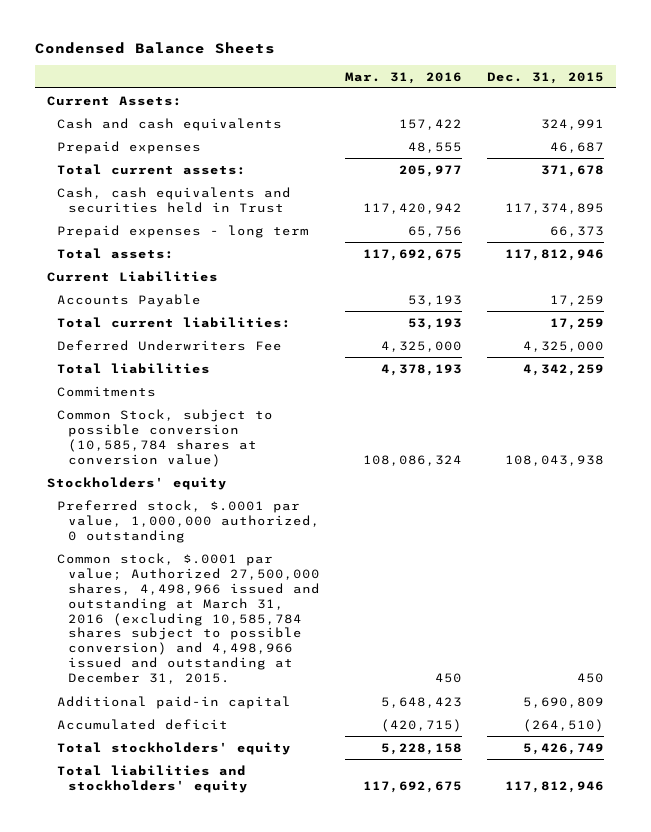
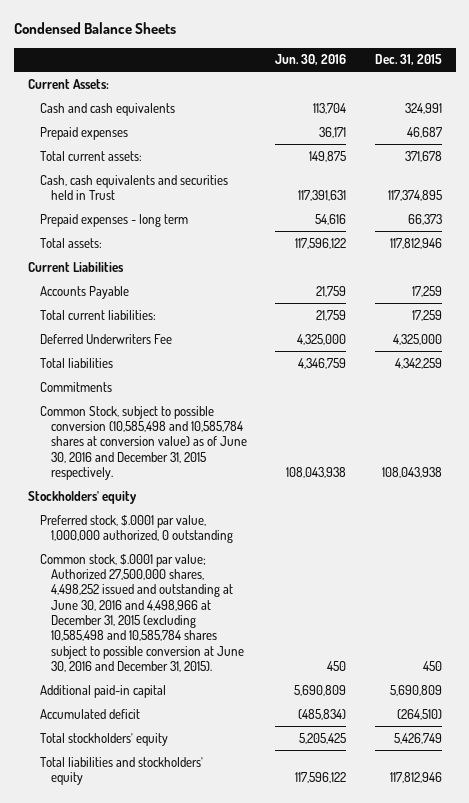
- | Mar. 31, 2016 | Dec. 31, 2015
+ | Jun. 30, 2016 | Dec. 31, 2015
- Common Stock, subject to possible conversion (10,585,784 shares at conversion value) | 108,086,324 | 108,043,938
+ Common Stock, subject to possible conversion (10,585,498 and 10,585,784 shares at conversion value) as of June 30, 2016 and December 31, 2015 respectively. | 108,043,938 | 108,043,938
- Common stock, $.0001 par value; Authorized 27,500,000 shares, 4,498,966 issued and outstanding at March 31, 2016 (excluding 10,585,784 shares subject to possible conversion) and 4,498,966 issued and outstanding at December 31, 2015. | 450 | 450
+ Common stock, $.0001 par value; Authorized 27,500,000 shares, 4,498,252 issued and outstanding at June 30, 2016 and 4,498,966 at December 31, 2015 (excluding 10,585,498 and 10,585,784 shares subject to possible conversion at June 30, 2016 and December 31, 2015). | 450 | 450

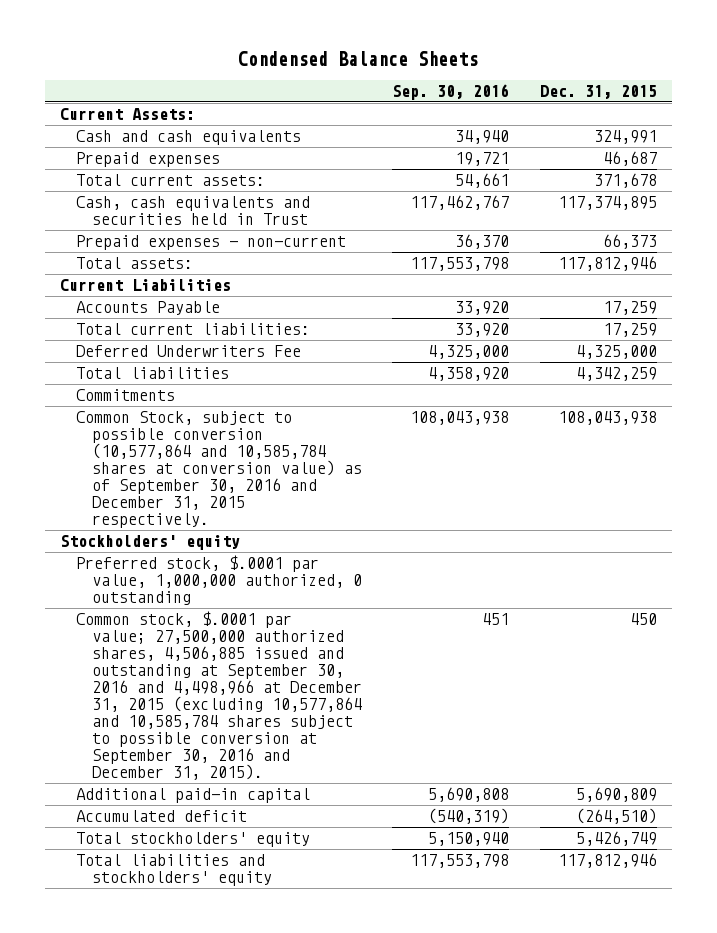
- | Jun. 30, 2016 | Dec. 31, 2015
+ | Sep. 30, 2016 | Dec. 31, 2015
- Prepaid expenses - long term | 54,616 | 66,373
+ Prepaid expenses - non-current | 36,370 | 66,373
- Common Stock, subject to possible conversion (10,585,498 and 10,585,784 shares at conversion value) as of June 30, 2016 and December 31, 2015 respectively. | 108,043,938 | 108,043,938
+ Common Stock, subject to possible conversion (10,577,864 and 10,585,784 shares at conversion value) as of September 30, 2016 and December 31, 2015 respectively. | 108,043,938 | 108,043,938
- Common stock, $.0001 par value; Authorized 27,500,000 shares, 4,498,252 issued and outstanding at June 30, 2016 and 4,498,966 at December 31, 2015 (excluding 10,585,498 and 10,585,784 shares subject to possible conversion at June 30, 2016 and December 31, 2015). | 450 | 450
+ Common stock, $.0001 par value; 27,500,000 authorized shares, 4,506,885 issued and outstanding at September 30, 2016 and 4,498,966 at December 31, 2015 (excluding 10,577,864 and 10,585,784 shares subject to possible conversion at September 30, 2016 and December 31, 2015). | 451 | 450

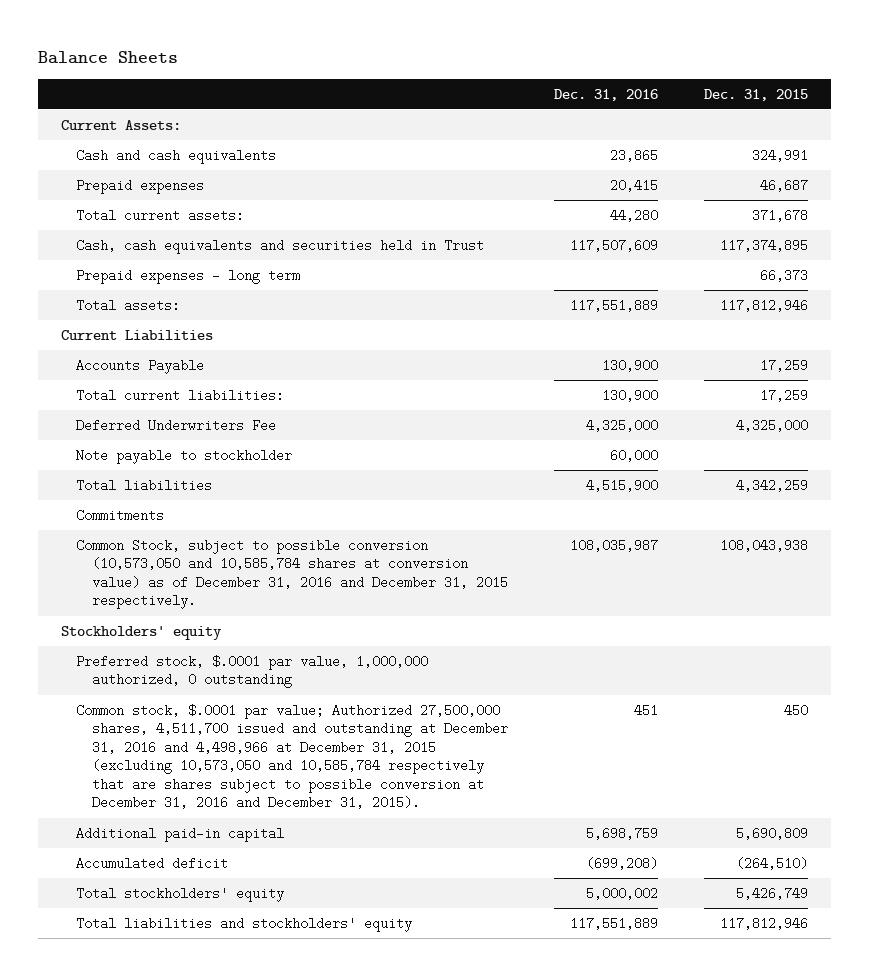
- Condensed Balance Sheets
+ Balance Sheets
- | Sep. 30, 2016 | Dec. 31, 2015
+ | Dec. 31, 2016 | Dec. 31, 2015
- Prepaid expenses - non-current | 36,370 | 66,373
+ Prepaid expenses - long term | | 66,373
+ Note payable to stockholder | 60,000 |
- Common Stock, subject to possible conversion (10,577,864 and 10,585,784 shares at conversion value) as of September 30, 2016 and December 31, 2015 respectively. | 108,043,938 | 108,043,938
+ Common Stock, subject to possible conversion (10,573,050 and 10,585,784 shares at conversion value) as of December 31, 2016 and December 31, 2015 respectively. | 108,035,987 | 108,043,938
- Common stock, $.0001 par value; 27,500,000 authorized shares, 4,506,885 issued and outstanding at September 30, 2016 and 4,498,966 at December 31, 2015 (excluding 10,577,864 and 10,585,784 shares subject to possible conversion at September 30, 2016 and December 31, 2015). | 451 | 450
+ Common stock, $.0001 par value; Authorized 27,500,000 shares, 4,511,700 issued and outstanding at December 31, 2016 and 4,498,966 at December 31, 2015 (excluding 10,573,050 and 10,585,784 respectively that are shares subject to possible conversion at December 31, 2016 and December 31, 2015). | 451 | 450

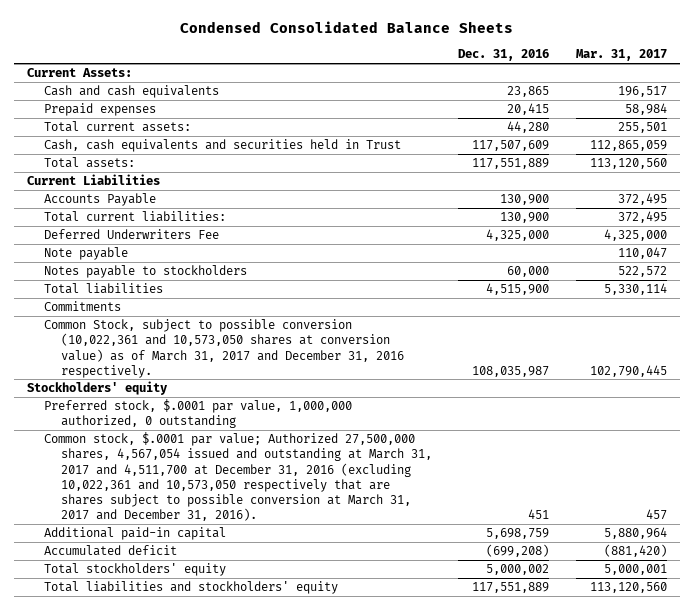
- Balance Sheets
+ Condensed Consolidated Balance Sheets
- | Dec. 31, 2016 | Dec. 31, 2015
+ | Dec. 31, 2016 | Mar. 31, 2017
- Prepaid expenses - long term | | 66,373
- Note payable to stockholder | 60,000 |
+ Note payable | | 110,047
+ Notes payable to stockholders | 60,000 | 522,572
- Common Stock, subject to possible conversion (10,573,050 and 10,585,784 shares at conversion value) as of December 31, 2016 and December 31, 2015 respectively. | 108,035,987 | 108,043,938
+ Common Stock, subject to possible conversion (10,022,361 and 10,573,050 shares at conversion value) as of March 31, 2017 and December 31, 2016 respectively. | 108,035,987 | 102,790,445
- Common stock, $.0001 par value; Authorized 27,500,000 shares, 4,511,700 issued and outstanding at December 31, 2016 and 4,498,966 at December 31, 2015 (excluding 10,573,050 and 10,585,784 respectively that are shares subject to possible conversion at December 31, 2016 and December 31, 2015). | 451 | 450
+ Common stock, $.0001 par value; Authorized 27,500,000 shares, 4,567,054 issued and outstanding at March 31, 2017 and 4,511,700 at December 31, 2016 (excluding 10,022,361 and 10,573,050 respectively that are shares subject to possible conversion at March 31, 2017 and December 31, 2016). | 451 | 457

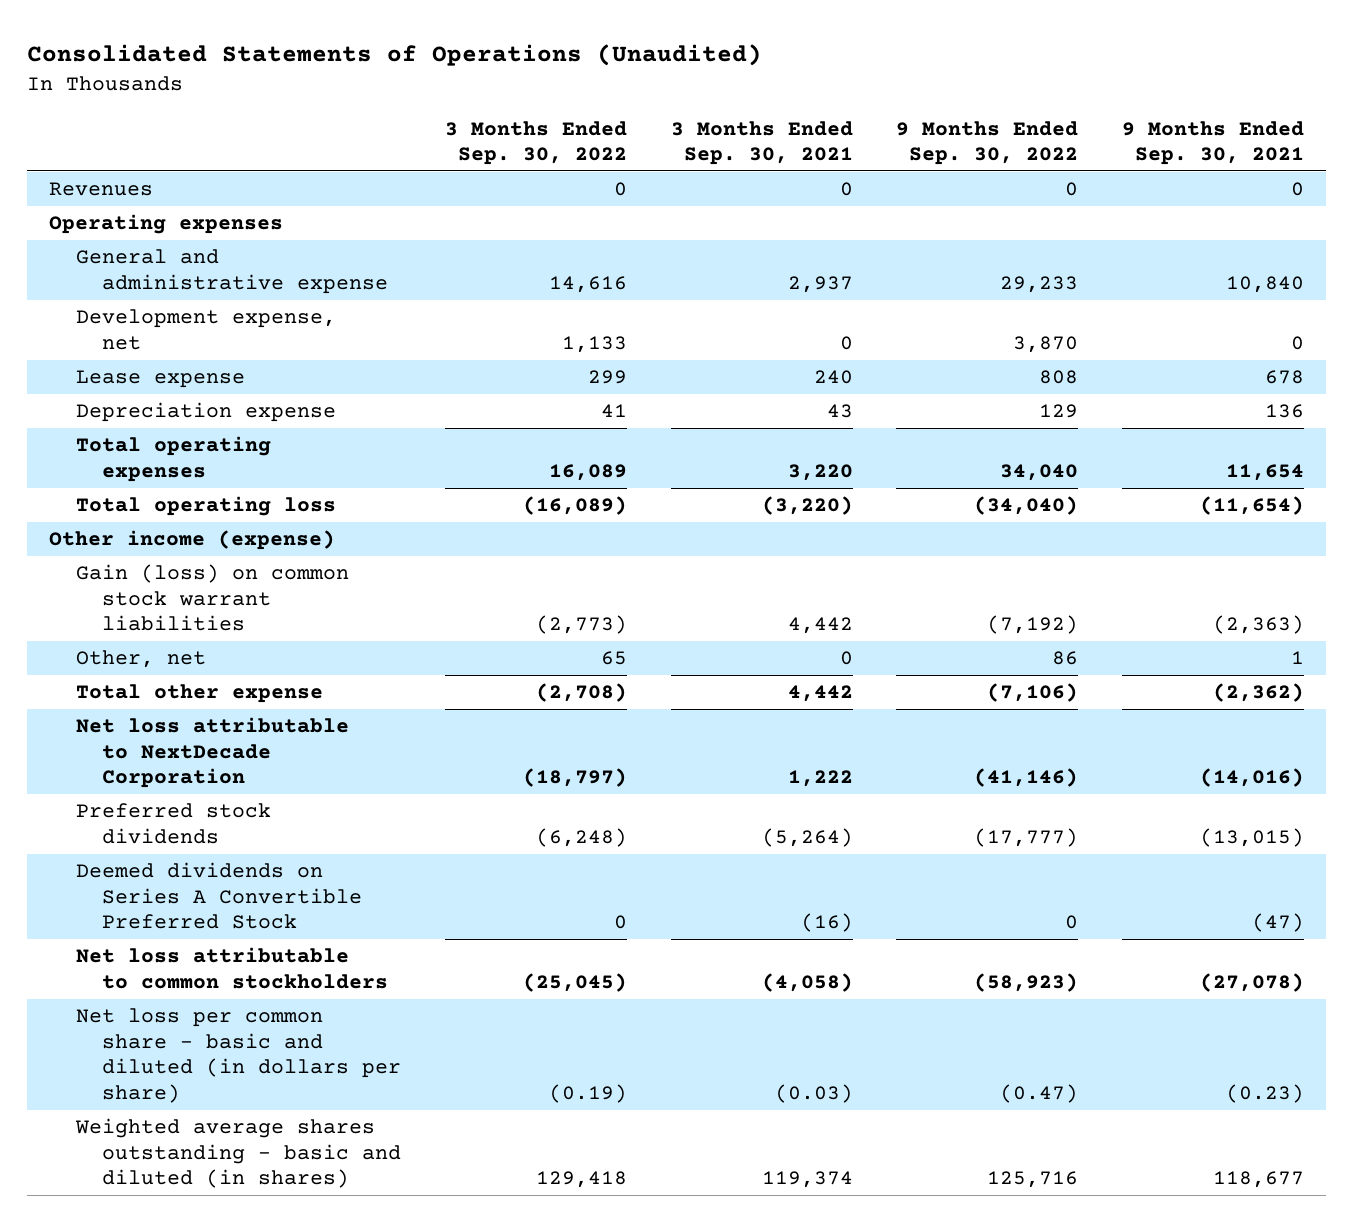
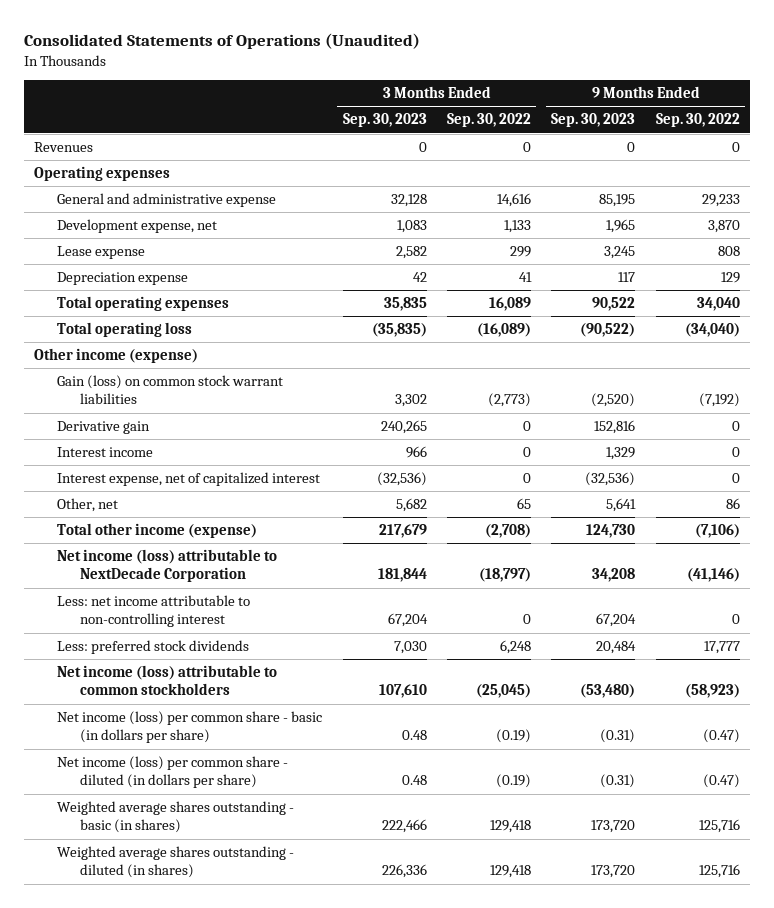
- | 3 Months Ended Sep. 30, 2022 | 3 Months Ended Sep. 30, 2021 | 9 Months Ended Sep. 30, 2022 | 9 Months Ended Sep. 30, 2021
+ | 3 Months Ended Sep. 30, 2023 | 3 Months Ended Sep. 30, 2022 | 9 Months Ended Sep. 30, 2023 | 9 Months Ended Sep. 30, 2022
+ Derivative gain | 240,265 | 0 | 152,816 | 0
+ Interest income | 966 | 0 | 1,329 | 0
+ Interest expense, net of capitalized interest | (32,536) | 0 | (32,536) | 0
- Total other expense | (2,708) | 4,442 | (7,106) | (2,362)
- Net loss attributable to NextDecade Corporation | (18,797) | 1,222 | (41,146) | (14,016)
- Preferred stock dividends | (6,248) | (5,264) | (17,777) | (13,015)
- Deemed dividends on Series A Convertible Preferred Stock | 0 | (16) | 0 | (47)
- Net loss attributable to common stockholders | (25,045) | (4,058) | (58,923) | (27,078)
- Net loss per common share - basic and diluted (in dollars per share) | (0.19) | (0.03) | (0.47) | (0.23)
- Weighted average shares outstanding - basic and diluted (in shares) | 129,418 | 119,374 | 125,716 | 118,677
+ Total other income (expense) | 217,679 | (2,708) | 124,730 | (7,106)
+ Net income (loss) attributable to NextDecade Corporation | 181,844 | (18,797) | 34,208 | (41,146)
+ Less: net income attributable to non-controlling interest | 67,204 | 0 | 67,204 | 0
+ Less: preferred stock dividends | 7,030 | 6,248 | 20,484 | 17,777
+ Net income (loss) attributable to common stockholders | 107,610 | (25,045) | (53,480) | (58,923)
+ Net income (loss) per common share - basic (in dollars per share) | 0.48 | (0.19) | (0.31) | (0.47)
+ Net income (loss) per common share - diluted (in dollars per share) | 0.48 | (0.19) | (0.31) | (0.47)
+ Weighted average shares outstanding - basic (in shares) | 222,466 | 129,418 | 173,720 | 125,716
+ Weighted average shares outstanding - diluted (in shares) | 226,336 | 129,418 | 173,720 | 125,716

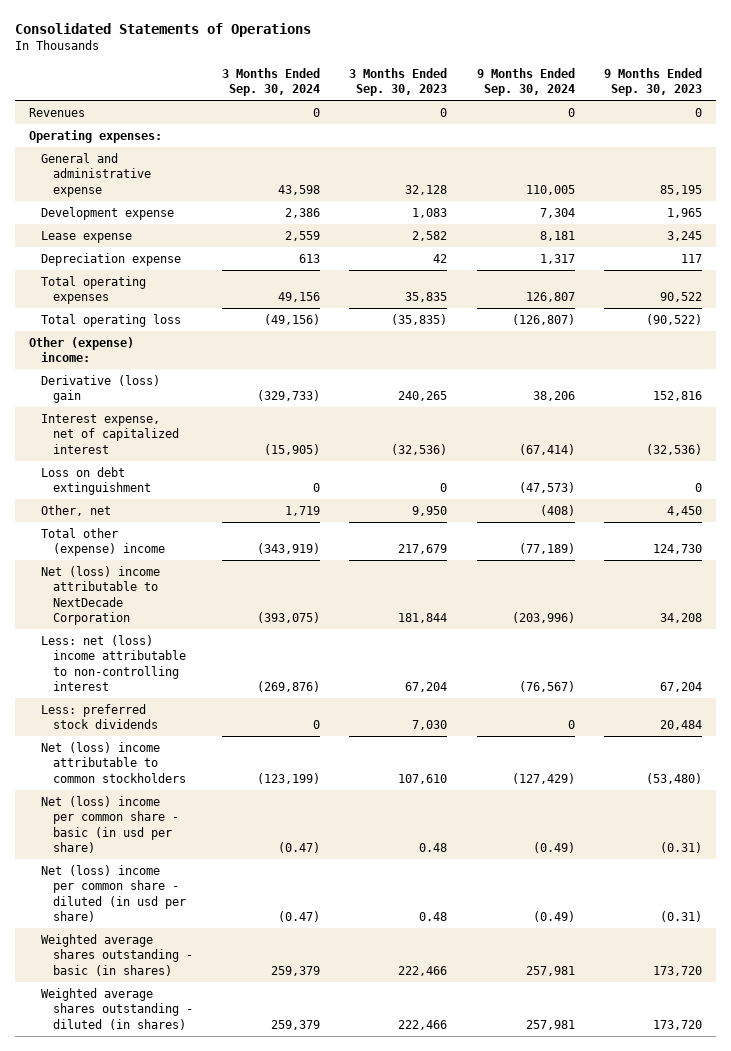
- Consolidated Statements of Operations (Unaudited)
+ Consolidated Statements of Operations
- | 3 Months Ended Sep. 30, 2023 | 3 Months Ended Sep. 30, 2022 | 9 Months Ended Sep. 30, 2023 | 9 Months Ended Sep. 30, 2022
+ | 3 Months Ended Sep. 30, 2024 | 3 Months Ended Sep. 30, 2023 | 9 Months Ended Sep. 30, 2024 | 9 Months Ended Sep. 30, 2023
- Operating expenses
+ Operating expenses:
- Development expense, net | 1,083 | 1,133 | 1,965 | 3,870
+ Development expense | 2,386 | 1,083 | 7,304 | 1,965
- Other income (expense)
- Gain (loss) on common stock warrant liabilities | 3,302 | (2,773) | (2,520) | (7,192)
- Derivative gain | 240,265 | 0 | 152,816 | 0
- Interest income | 966 | 0 | 1,329 | 0
+ Other (expense) income:
+ Derivative (loss) gain | (329,733) | 240,265 | 38,206 | 152,816
- Other, net | 5,682 | 65 | 5,641 | 86
- Total other income (expense) | 217,679 | (2,708) | 124,730 | (7,106)
- Net income (loss) attributable to NextDecade Corporation | 181,844 | (18,797) | 34,208 | (41,146)
- Less: net income attributable to non-controlling interest | 67,204 | 0 | 67,204 | 0
+ Loss on debt extinguishment | 0 | 0 | (47,573) | 0
+ Other, net | 1,719 | 9,950 | (408) | 4,450
+ Total other (expense) income | (343,919) | 217,679 | (77,189) | 124,730
+ Net (loss) income attributable to NextDecade Corporation | (393,075) | 181,844 | (203,996) | 34,208
+ Less: net (loss) income attributable to non-controlling interest | (269,876) | 67,204 | (76,567) | 67,204
- Net income (loss) attributable to common stockholders | 107,610 | (25,045) | (53,480) | (58,923)
- Net income (loss) per common share - basic (in dollars per share) | 0.48 | (0.19) | (0.31) | (0.47)
- Net income (loss) per common share - diluted (in dollars per share) | 0.48 | (0.19) | (0.31) | (0.47)
+ Net (loss) income attributable to common stockholders | (123,199) | 107,610 | (127,429) | (53,480)
+ Net (loss) income per common share - basic (in usd per share) | (0.47) | 0.48 | (0.49) | (0.31)
+ Net (loss) income per common share - diluted (in usd per share) | (0.47) | 0.48 | (0.49) | (0.31)
- Weighted average shares outstanding - diluted (in shares) | 226,336 | 129,418 | 173,720 | 125,716
+ Weighted average shares outstanding - diluted (in shares) | 259,379 | 222,466 | 257,981 | 173,720

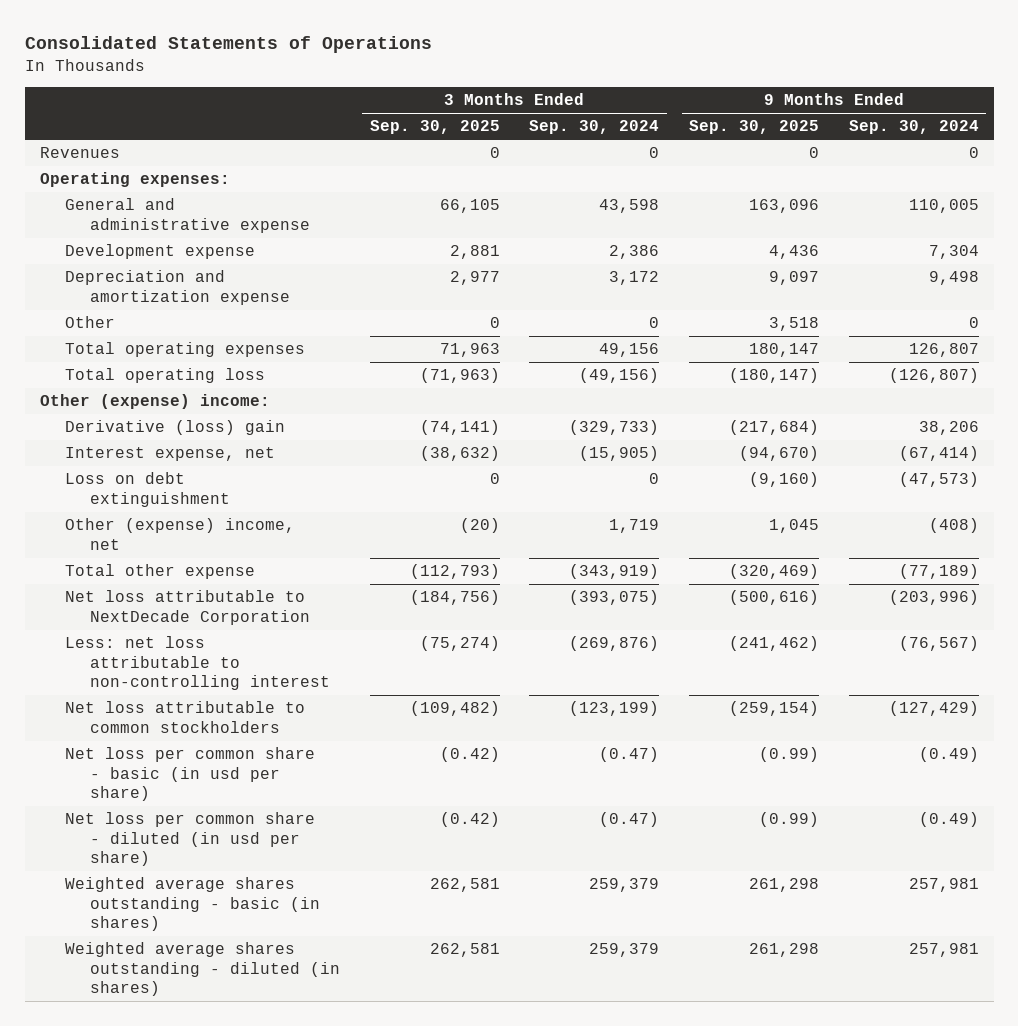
- | 3 Months Ended Sep. 30, 2024 | 3 Months Ended Sep. 30, 2023 | 9 Months Ended Sep. 30, 2024 | 9 Months Ended Sep. 30, 2023
+ | 3 Months Ended Sep. 30, 2025 | 3 Months Ended Sep. 30, 2024 | 9 Months Ended Sep. 30, 2025 | 9 Months Ended Sep. 30, 2024
- Lease expense | 2,559 | 2,582 | 8,181 | 3,245
- Depreciation expense | 613 | 42 | 1,317 | 117
+ Depreciation and amortization expense | 2,977 | 3,172 | 9,097 | 9,498
+ Other | 0 | 0 | 3,518 | 0
- Interest expense, net of capitalized interest | (15,905) | (32,536) | (67,414) | (32,536)
+ Interest expense, net | (38,632) | (15,905) | (94,670) | (67,414)
- Other, net | 1,719 | 9,950 | (408) | 4,450
- Total other (expense) income | (343,919) | 217,679 | (77,189) | 124,730
- Net (loss) income attributable to NextDecade Corporation | (393,075) | 181,844 | (203,996) | 34,208
- Less: net (loss) income attributable to non-controlling interest | (269,876) | 67,204 | (76,567) | 67,204
- Less: preferred stock dividends | 0 | 7,030 | 0 | 20,484
- Net (loss) income attributable to common stockholders | (123,199) | 107,610 | (127,429) | (53,480)
- Net (loss) income per common share - basic (in usd per share) | (0.47) | 0.48 | (0.49) | (0.31)
- Net (loss) income per common share - diluted (in usd per share) | (0.47) | 0.48 | (0.49) | (0.31)
+ Other (expense) income, net | (20) | 1,719 | 1,045 | (408)
+ Total other expense | (112,793) | (343,919) | (320,469) | (77,189)
+ Net loss attributable to NextDecade Corporation | (184,756) | (393,075) | (500,616) | (203,996)
+ Less: net loss attributable to non-controlling interest | (75,274) | (269,876) | (241,462) | (76,567)
+ Net loss attributable to common stockholders | (109,482) | (123,199) | (259,154) | (127,429)
+ Net loss per common share - basic (in usd per share) | (0.42) | (0.47) | (0.99) | (0.49)
+ Net loss per common share - diluted (in usd per share) | (0.42) | (0.47) | (0.99) | (0.49)

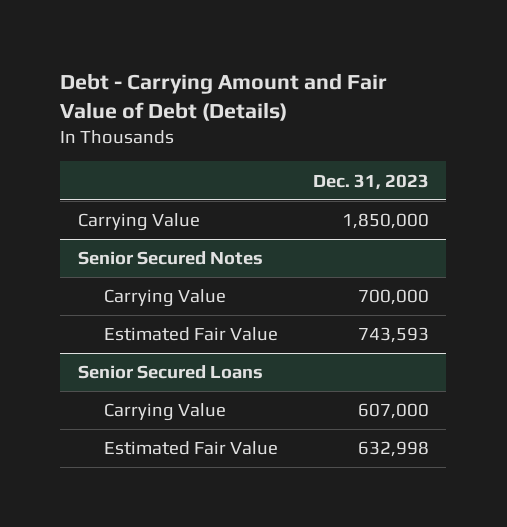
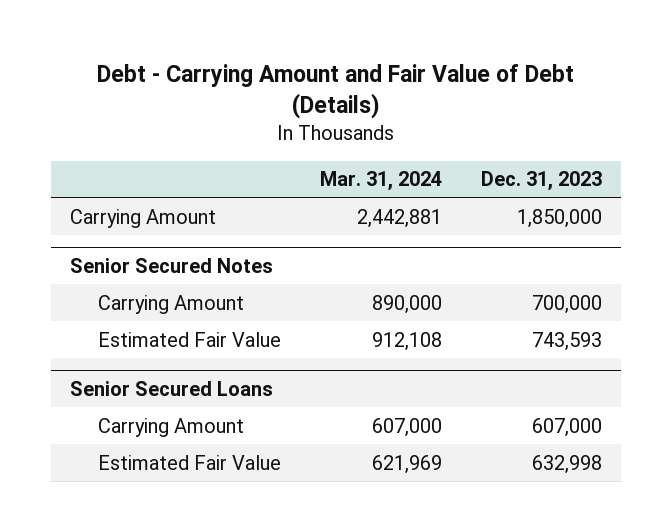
- | Dec. 31, 2023
+ | Mar. 31, 2024 | Dec. 31, 2023
- Carrying Value | 1,850,000
+ Carrying Amount | 2,442,881 | 1,850,000
@ Senior Secured Notes
- Carrying Value | 700,000
+ Carrying Amount | 890,000 | 700,000
@ Senior Secured Loans
- Carrying Value | 607,000
+ Carrying Amount | 607,000 | 607,000

